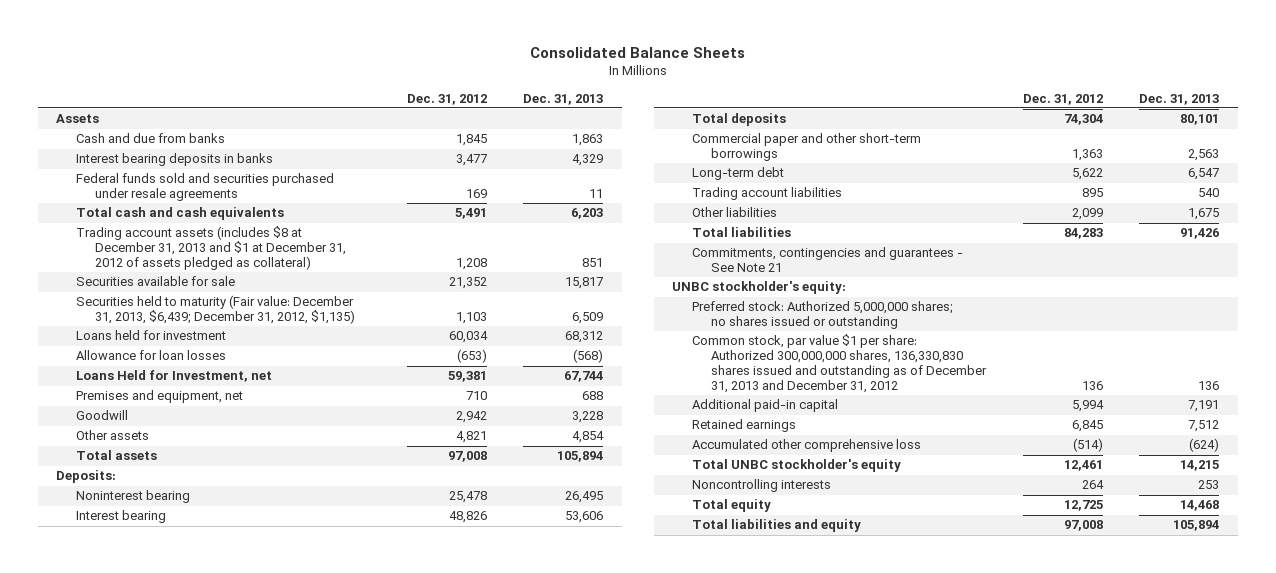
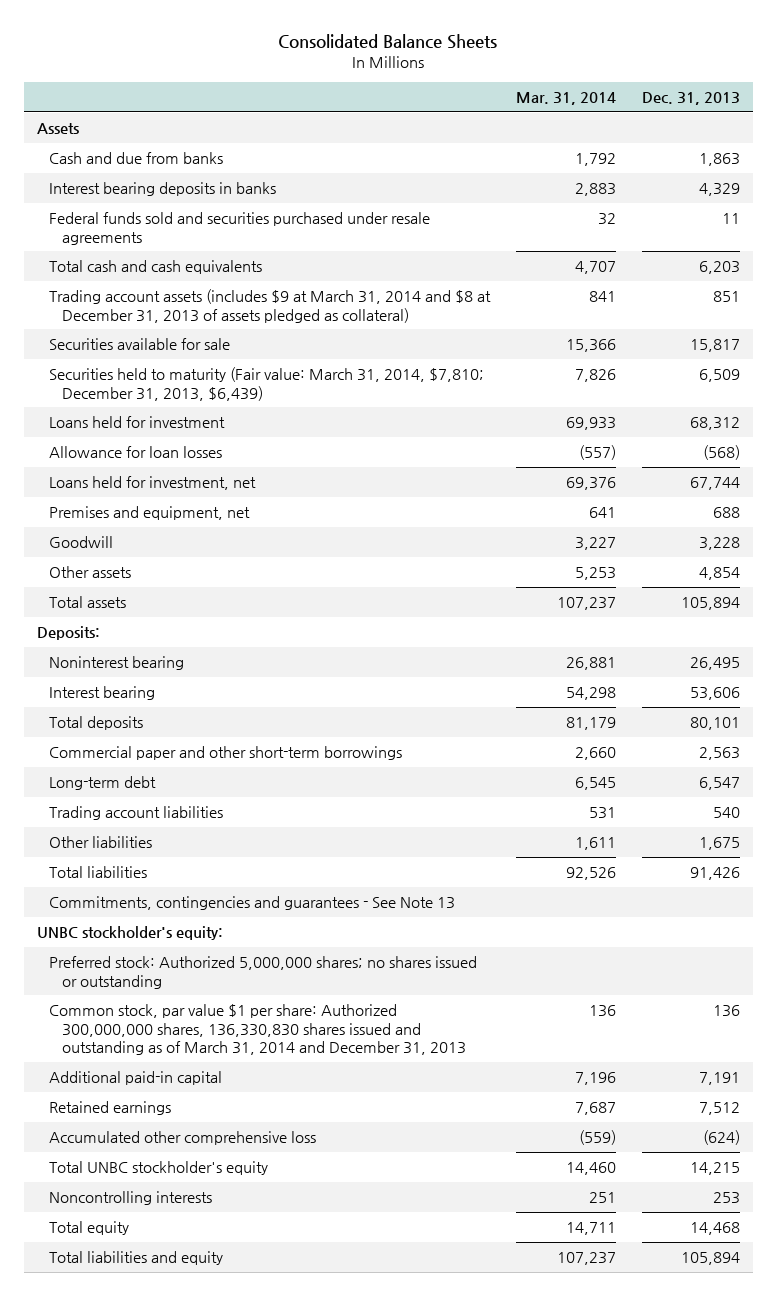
- | Dec. 31, 2012 | Dec. 31, 2013
+ | Mar. 31, 2014 | Dec. 31, 2013
- Trading account assets (includes $8 at December 31, 2013 and $1 at December 31, 2012 of assets pledged as collateral) | 1,208 | 851
+ Trading account assets (includes $9 at March 31, 2014 and $8 at December 31, 2013 of assets pledged as collateral) | 841 | 851
- Securities held to maturity (Fair value: December 31, 2013, $6,439; December 31, 2012, $1,135) | 1,103 | 6,509
+ Securities held to maturity (Fair value: March 31, 2014, $7,810; December 31, 2013, $6,439) | 7,826 | 6,509
- Loans Held for Investment, net | 59,381 | 67,744
+ Loans held for investment, net | 69,376 | 67,744
- Commitments, contingencies and guarantees - See Note 21
+ Commitments, contingencies and guarantees - See Note 13
- Common stock, par value $1 per share: Authorized 300,000,000 shares, 136,330,830 shares issued and outstanding as of December 31, 2013 and December 31, 2012 | 136 | 136
+ Common stock, par value $1 per share: Authorized 300,000,000 shares, 136,330,830 shares issued and outstanding as of March 31, 2014 and December 31, 2013 | 136 | 136

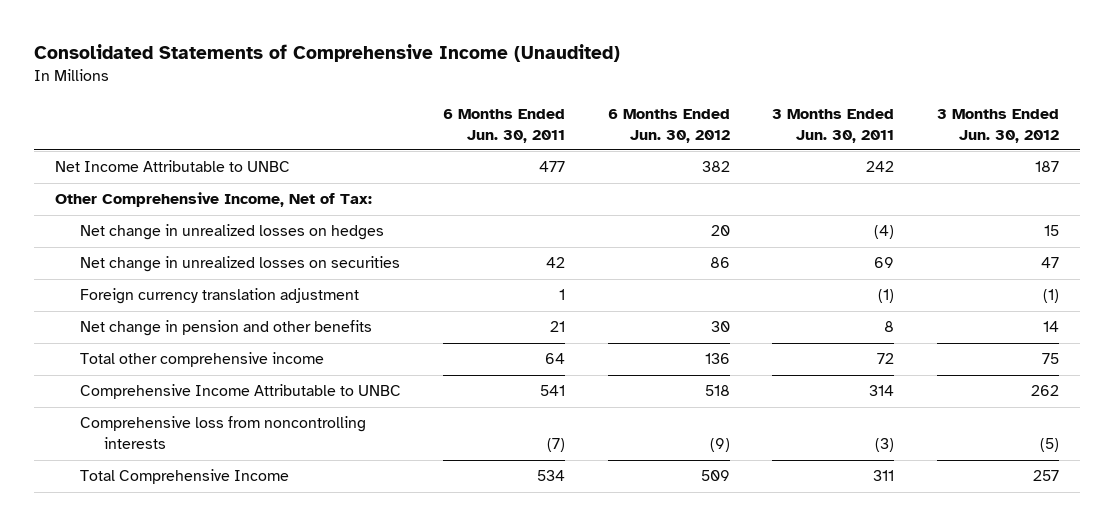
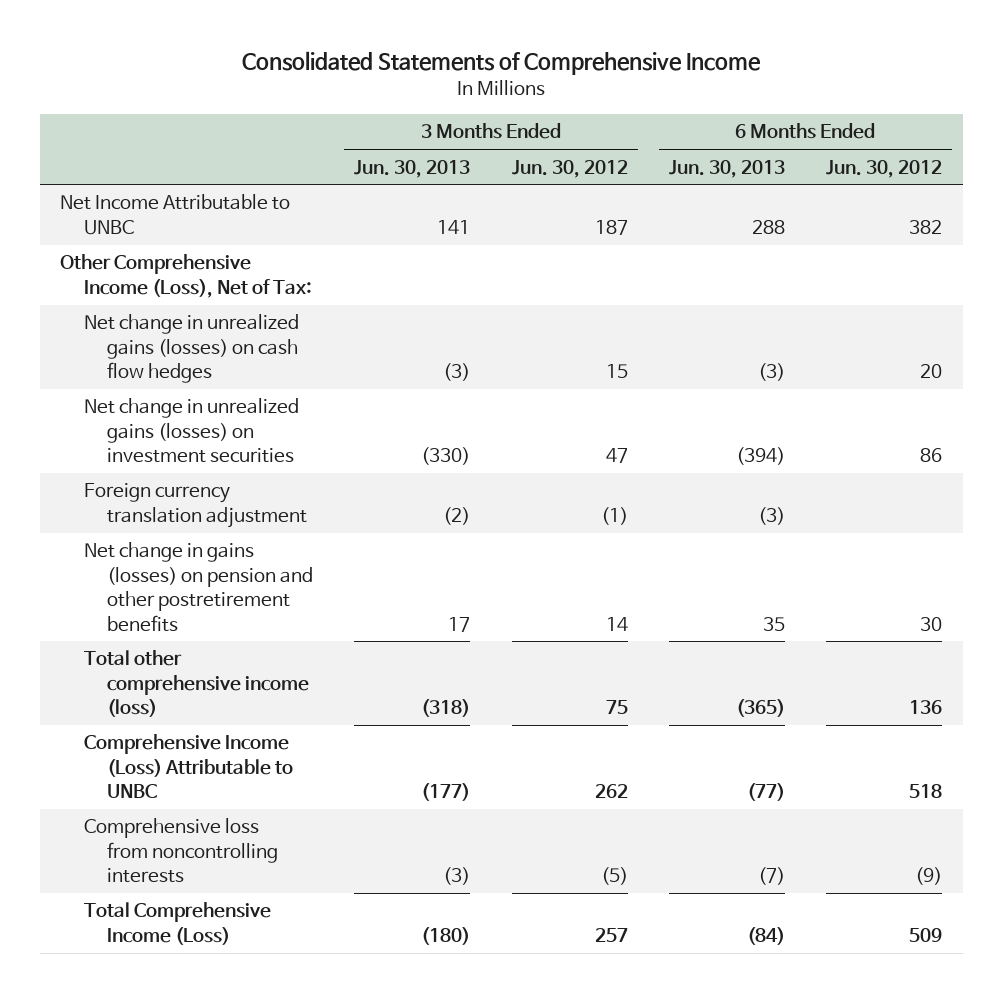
- Consolidated Statements of Comprehensive Income (Unaudited)
+ Consolidated Statements of Comprehensive Income
- | 6 Months Ended Jun. 30, 2011 | 6 Months Ended Jun. 30, 2012 | 3 Months Ended Jun. 30, 2011 | 3 Months Ended Jun. 30, 2012
+ | 3 Months Ended Jun. 30, 2013 | 3 Months Ended Jun. 30, 2012 | 6 Months Ended Jun. 30, 2013 | 6 Months Ended Jun. 30, 2012
- Other Comprehensive Income, Net of Tax:
- Net change in unrealized losses on hedges | | 20 | (4) | 15
- Net change in unrealized losses on securities | 42 | 86 | 69 | 47
+ Other Comprehensive Income (Loss), Net of Tax:
+ Net change in unrealized gains (losses) on cash flow hedges | (3) | 15 | (3) | 20
+ Net change in unrealized gains (losses) on investment securities | (330) | 47 | (394) | 86
- Net change in pension and other benefits | 21 | 30 | 8 | 14
- Total other comprehensive income | 64 | 136 | 72 | 75
- Comprehensive Income Attributable to UNBC | 541 | 518 | 314 | 262
+ Net change in gains (losses) on pension and other postretirement benefits | 17 | 14 | 35 | 30
+ Total other comprehensive income (loss) | (318) | 75 | (365) | 136
+ Comprehensive Income (Loss) Attributable to UNBC | (177) | 262 | (77) | 518
- Total Comprehensive Income | 534 | 509 | 311 | 257
+ Total Comprehensive Income (Loss) | (180) | 257 | (84) | 509

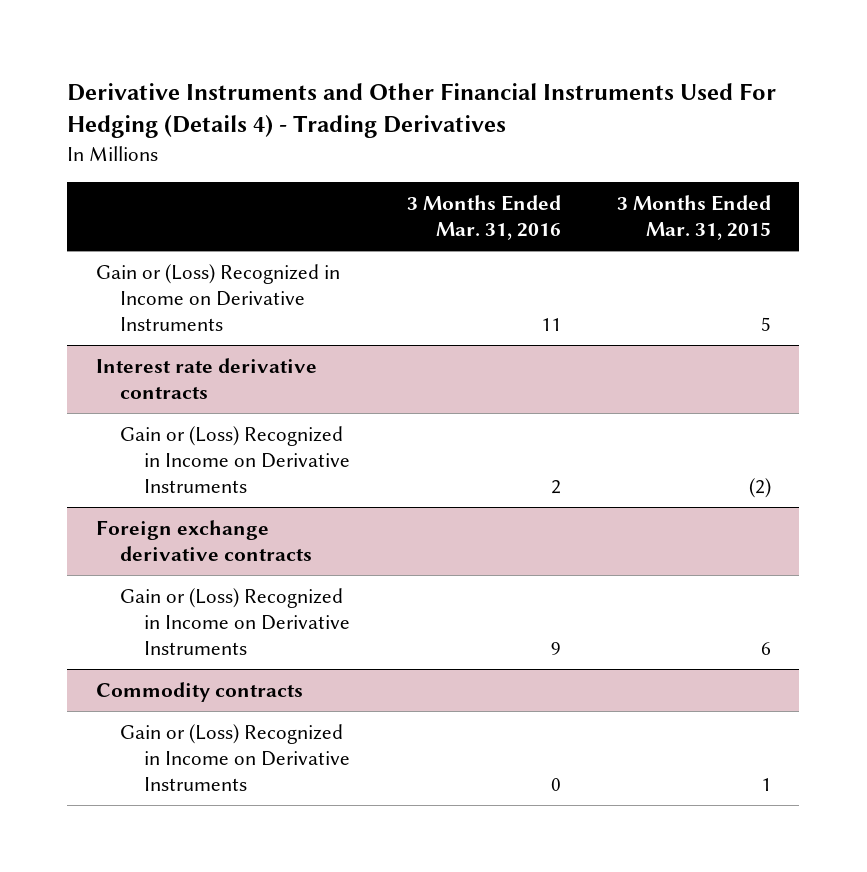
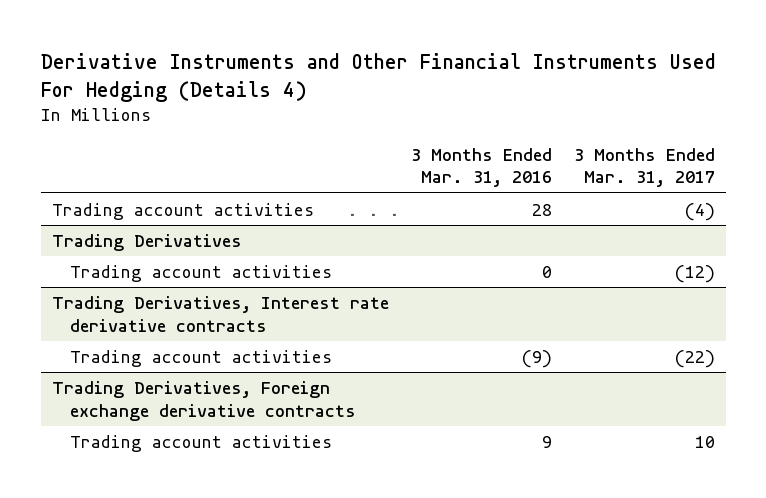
- Derivative Instruments and Other Financial Instruments Used For Hedging (Details 4) - Trading Derivatives
+ Derivative Instruments and Other Financial Instruments Used For Hedging (Details 4)
- | 3 Months Ended Mar. 31, 2016 | 3 Months Ended Mar. 31, 2015
+ | 3 Months Ended Mar. 31, 2016 | 3 Months Ended Mar. 31, 2017
- Gain or (Loss) Recognized in Income on Derivative Instruments | 11 | 5
- Interest rate derivative contracts
- Gain or (Loss) Recognized in Income on Derivative Instruments | 2 | (2)
- Foreign exchange derivative contracts
- Gain or (Loss) Recognized in Income on Derivative Instruments | 9 | 6
- Commodity contracts
- Gain or (Loss) Recognized in Income on Derivative Instruments | 0 | 1
+ Trading account activities | 28 | (4)
+ Trading Derivatives
+ Trading account activities | 0 | (12)
+ Trading Derivatives, Interest rate derivative contracts
+ Trading account activities | (9) | (22)
+ Trading Derivatives, Foreign exchange derivative contracts
+ Trading account activities | 9 | 10

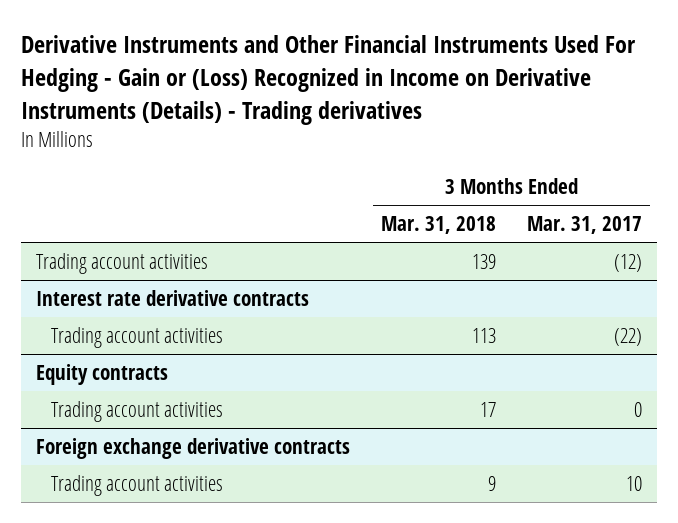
- Derivative Instruments and Other Financial Instruments Used For Hedging (Details 4)
+ Derivative Instruments and Other Financial Instruments Used For Hedging - Gain or (Loss) Recognized in Income on Derivative Instruments (Details) - Trading derivatives
- | 3 Months Ended Mar. 31, 2016 | 3 Months Ended Mar. 31, 2017
+ | 3 Months Ended Mar. 31, 2018 | 3 Months Ended Mar. 31, 2017
- Trading account activities | 28 | (4)
- Trading Derivatives
- Trading Derivatives, Interest rate derivative contracts
+ Interest rate derivative contracts
- Trading Derivatives, Foreign exchange derivative contracts
+ Equity contracts
+ Trading account activities | 17 | 0
+ Foreign exchange derivative contracts

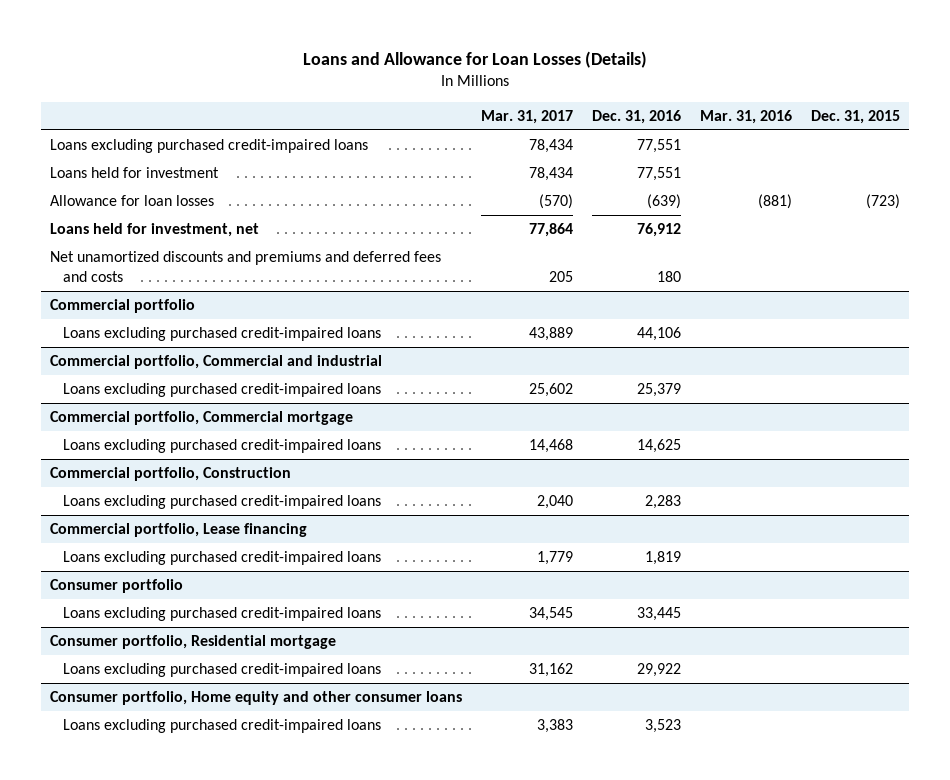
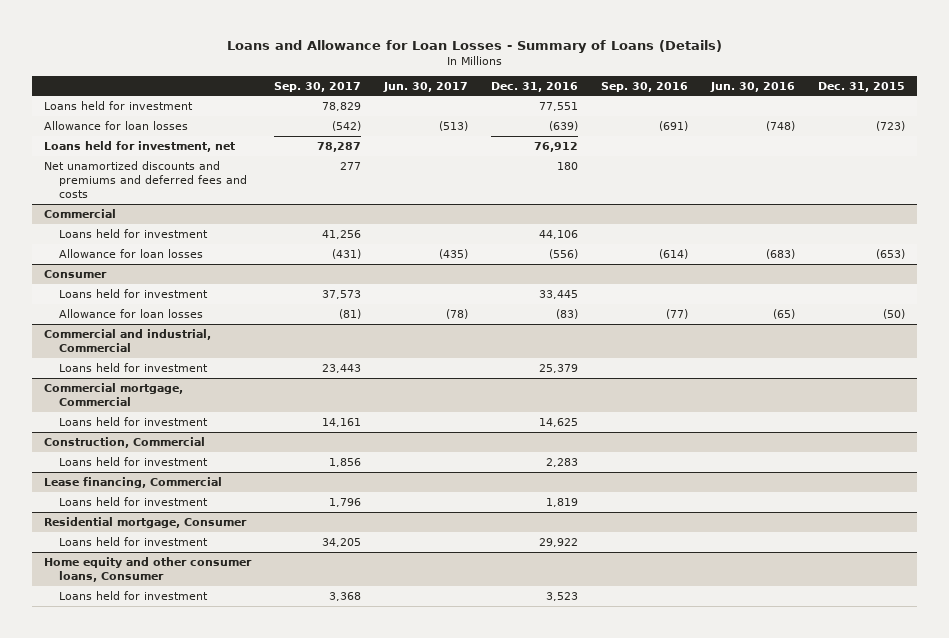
- Loans and Allowance for Loan Losses (Details)
+ Loans and Allowance for Loan Losses - Summary of Loans (Details)
- | Mar. 31, 2017 | Dec. 31, 2016 | Mar. 31, 2016 | Dec. 31, 2015
+ | Sep. 30, 2017 | Jun. 30, 2017 | Dec. 31, 2016 | Sep. 30, 2016 | Jun. 30, 2016 | Dec. 31, 2015
- Loans excluding purchased credit-impaired loans | 78,434 | 77,551 | |
- Commercial portfolio
- Loans excluding purchased credit-impaired loans | 43,889 | 44,106 | |
- Commercial portfolio, Commercial and industrial
- Loans excluding purchased credit-impaired loans | 25,602 | 25,379 | |
- Commercial portfolio, Commercial mortgage
- Loans excluding purchased credit-impaired loans | 14,468 | 14,625 | |
- Commercial portfolio, Construction
- Loans excluding purchased credit-impaired loans | 2,040 | 2,283 | |
- Commercial portfolio, Lease financing
- Loans excluding purchased credit-impaired loans | 1,779 | 1,819 | |
- Consumer portfolio
- Loans excluding purchased credit-impaired loans | 34,545 | 33,445 | |
- Consumer portfolio, Residential mortgage
- Loans excluding purchased credit-impaired loans | 31,162 | 29,922 | |
- Consumer portfolio, Home equity and other consumer loans
- Loans excluding purchased credit-impaired loans | 3,383 | 3,523 | |
+ Commercial
+ Loans held for investment | 41,256 | | 44,106 | | |
+ Allowance for loan losses | (431) | (435) | (556) | (614) | (683) | (653)
+ Consumer
+ Loans held for investment | 37,573 | | 33,445 | | |
+ Allowance for loan losses | (81) | (78) | (83) | (77) | (65) | (50)
+ Commercial and industrial, Commercial
+ Loans held for investment | 23,443 | | 25,379 | | |
+ Commercial mortgage, Commercial
+ Loans held for investment | 14,161 | | 14,625 | | |
+ Construction, Commercial
+ Loans held for investment | 1,856 | | 2,283 | | |
+ Lease financing, Commercial
+ Loans held for investment | 1,796 | | 1,819 | | |
+ Residential mortgage, Consumer
+ Loans held for investment | 34,205 | | 29,922 | | |
+ Home equity and other consumer loans, Consumer
+ Loans held for investment | 3,368 | | 3,523 | | |

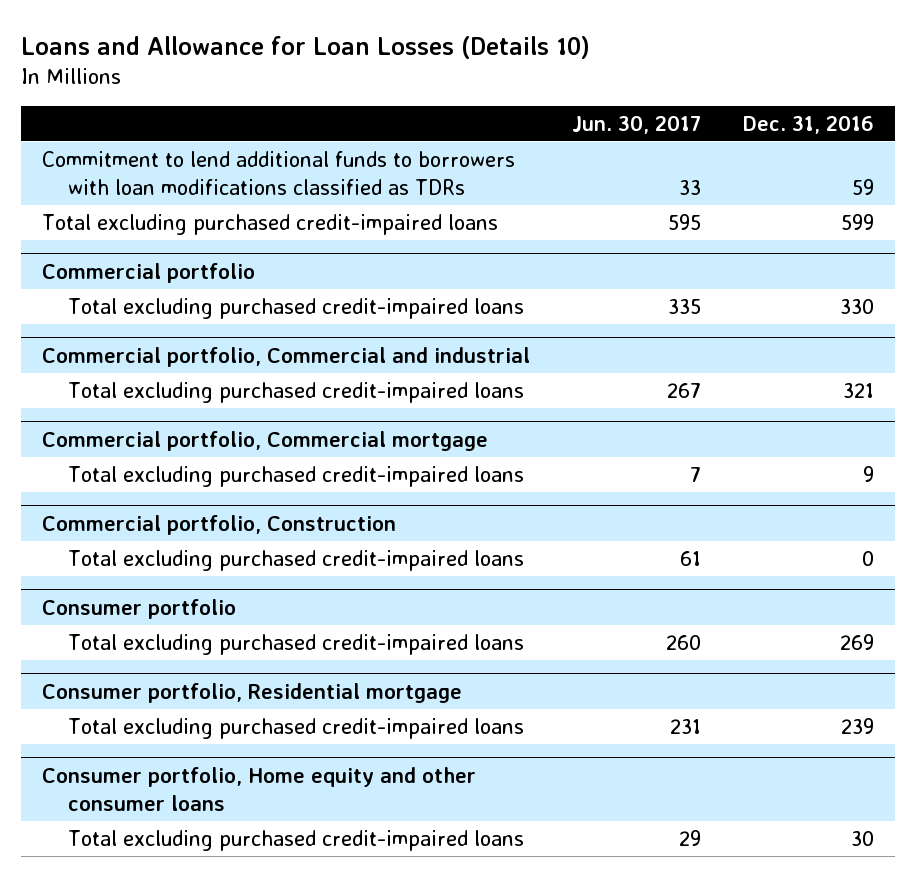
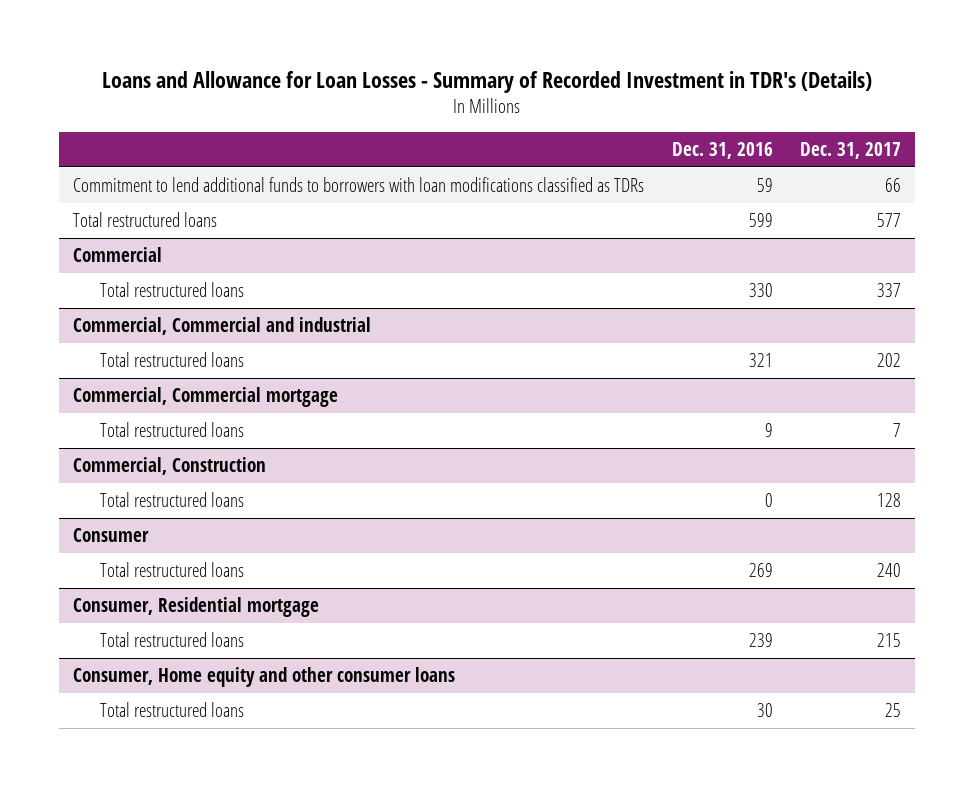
- Loans and Allowance for Loan Losses (Details 10)
+ Loans and Allowance for Loan Losses - Summary of Recorded Investment in TDR's (Details)
- | Jun. 30, 2017 | Dec. 31, 2016
+ | Dec. 31, 2016 | Dec. 31, 2017
- Total excluding purchased credit-impaired loans | 595 | 599
- Commercial portfolio
- Total excluding purchased credit-impaired loans | 335 | 330
- Commercial portfolio, Commercial and industrial
- Total excluding purchased credit-impaired loans | 267 | 321
- Commercial portfolio, Commercial mortgage
- Total excluding purchased credit-impaired loans | 7 | 9
- Commercial portfolio, Construction
- Total excluding purchased credit-impaired loans | 61 | 0
- Consumer portfolio
- Total excluding purchased credit-impaired loans | 260 | 269
- Consumer portfolio, Residential mortgage
- Total excluding purchased credit-impaired loans | 231 | 239
- Consumer portfolio, Home equity and other consumer loans
- Total excluding purchased credit-impaired loans | 29 | 30
+ Total restructured loans | 599 | 577
+ Commercial
+ Total restructured loans | 330 | 337
+ Commercial, Commercial and industrial
+ Total restructured loans | 321 | 202
+ Commercial, Commercial mortgage
+ Total restructured loans | 9 | 7
+ Commercial, Construction
+ Total restructured loans | 0 | 128
+ Consumer
+ Total restructured loans | 269 | 240
+ Consumer, Residential mortgage
+ Total restructured loans | 239 | 215
+ Consumer, Home equity and other consumer loans
+ Total restructured loans | 30 | 25

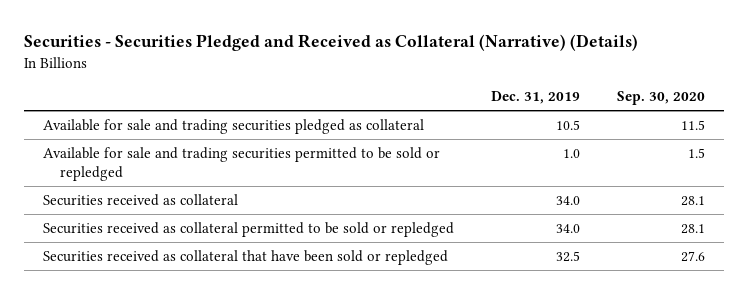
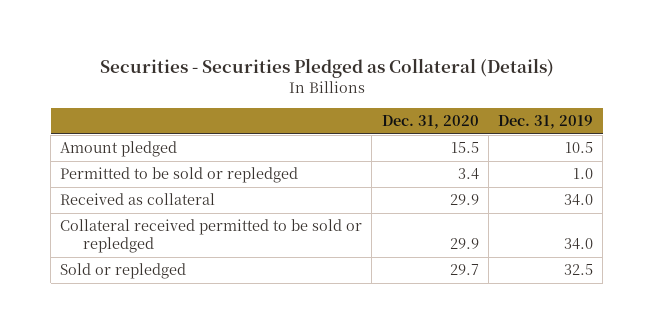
- Securities - Securities Pledged and Received as Collateral (Narrative) (Details)
+ Securities - Securities Pledged as Collateral (Details)
- | Dec. 31, 2019 | Sep. 30, 2020
+ | Dec. 31, 2020 | Dec. 31, 2019
- Available for sale and trading securities pledged as collateral | 10.5 | 11.5
- Available for sale and trading securities permitted to be sold or repledged | 1.0 | 1.5
- Securities received as collateral | 34.0 | 28.1
- Securities received as collateral permitted to be sold or repledged | 34.0 | 28.1
- Securities received as collateral that have been sold or repledged | 32.5 | 27.6
+ Amount pledged | 15.5 | 10.5
+ Permitted to be sold or repledged | 3.4 | 1.0
+ Received as collateral | 29.9 | 34.0
+ Collateral received permitted to be sold or repledged | 29.9 | 34.0
+ Sold or repledged | 29.7 | 32.5

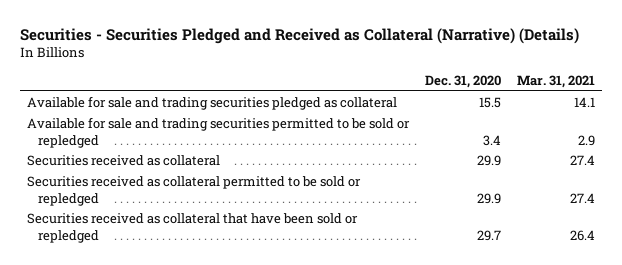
- Securities - Securities Pledged as Collateral (Details)
+ Securities - Securities Pledged and Received as Collateral (Narrative) (Details)
- | Dec. 31, 2020 | Dec. 31, 2019
+ | Dec. 31, 2020 | Mar. 31, 2021
- Amount pledged | 15.5 | 10.5
- Permitted to be sold or repledged | 3.4 | 1.0
- Received as collateral | 29.9 | 34.0
- Collateral received permitted to be sold or repledged | 29.9 | 34.0
- Sold or repledged | 29.7 | 32.5
+ Available for sale and trading securities pledged as collateral | 15.5 | 14.1
+ Available for sale and trading securities permitted to be sold or repledged | 3.4 | 2.9
+ Securities received as collateral | 29.9 | 27.4
+ Securities received as collateral permitted to be sold or repledged | 29.9 | 27.4
+ Securities received as collateral that have been sold or repledged | 29.7 | 26.4

